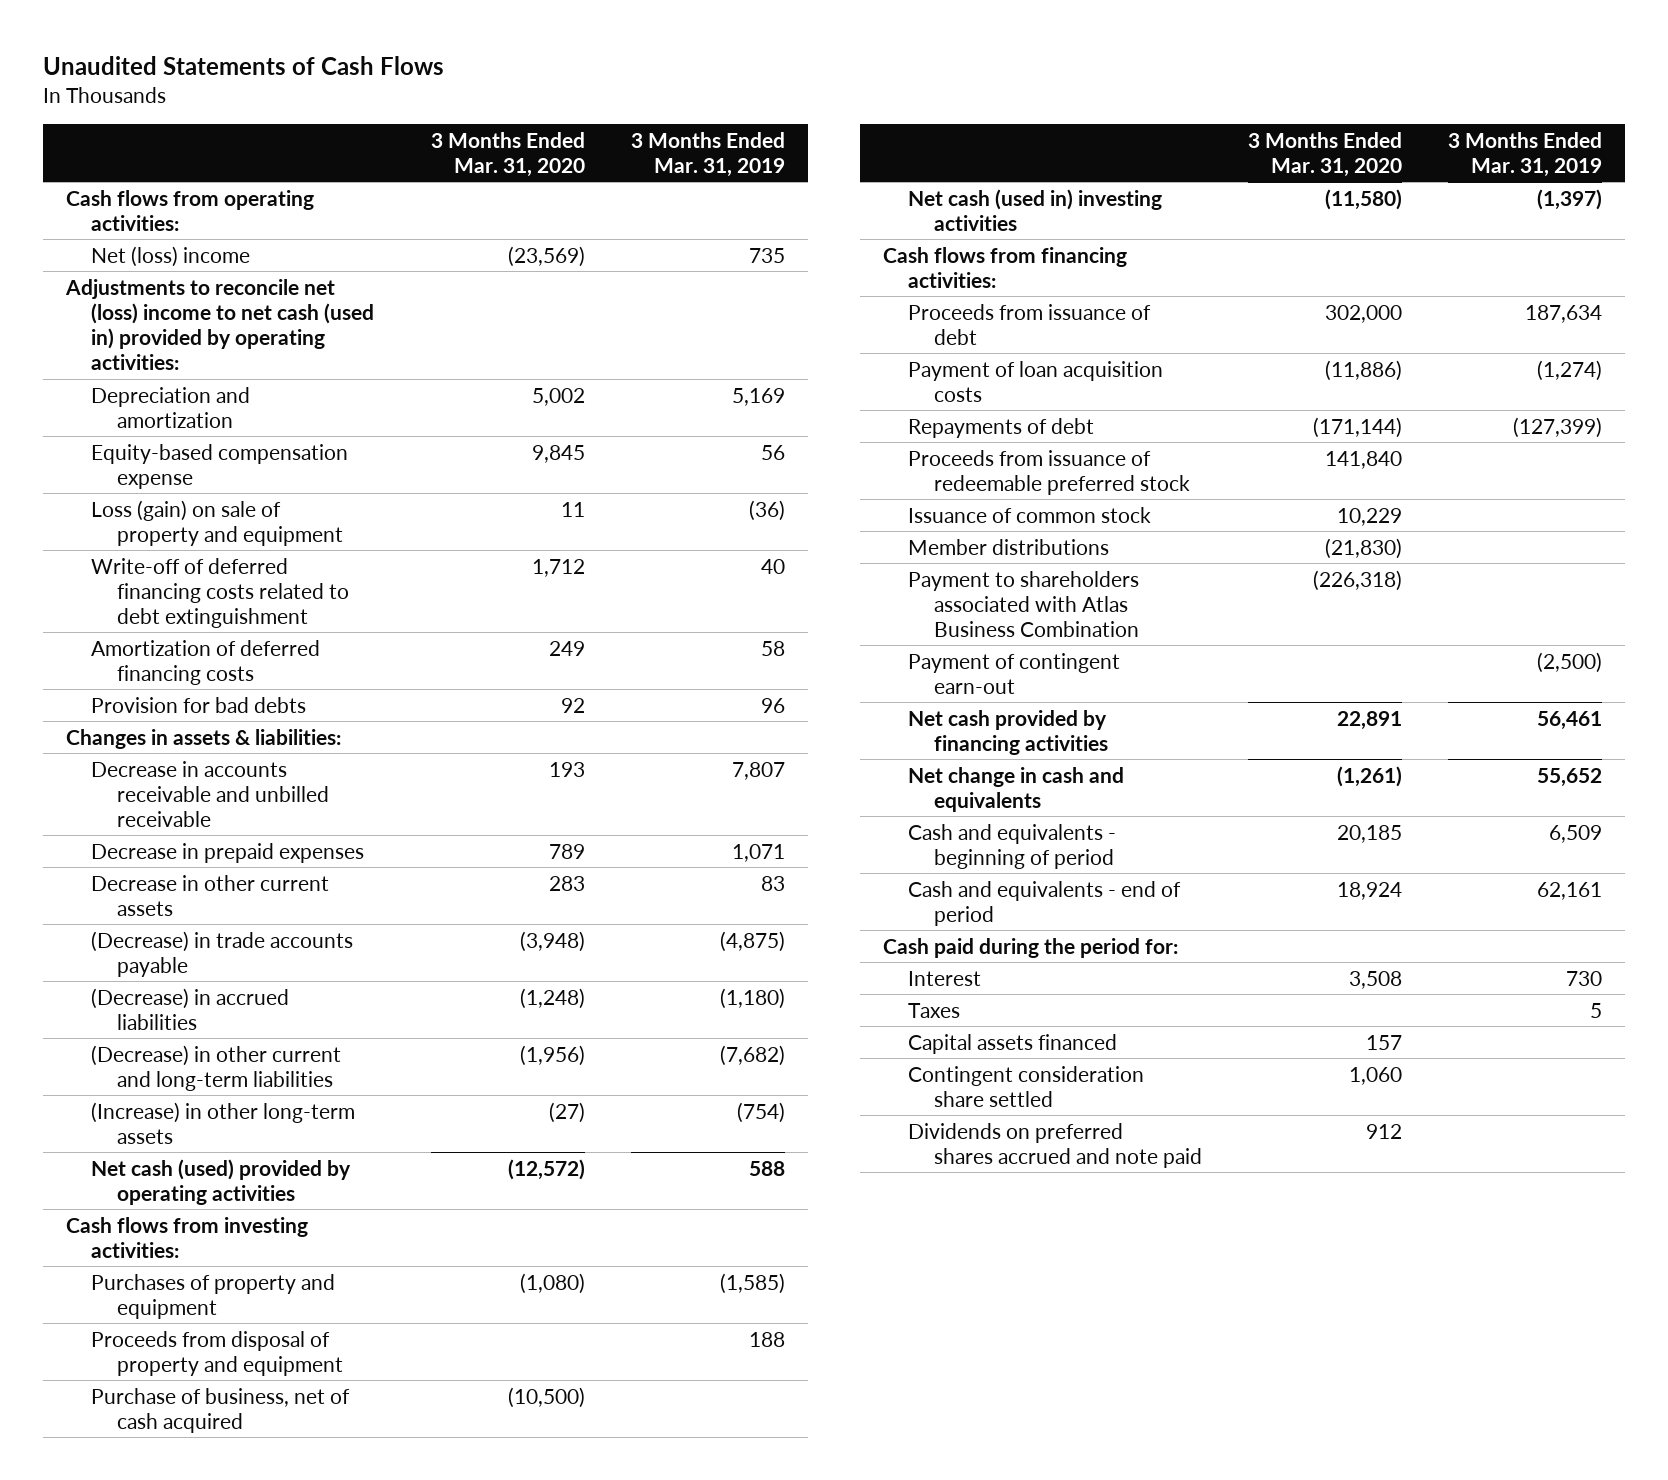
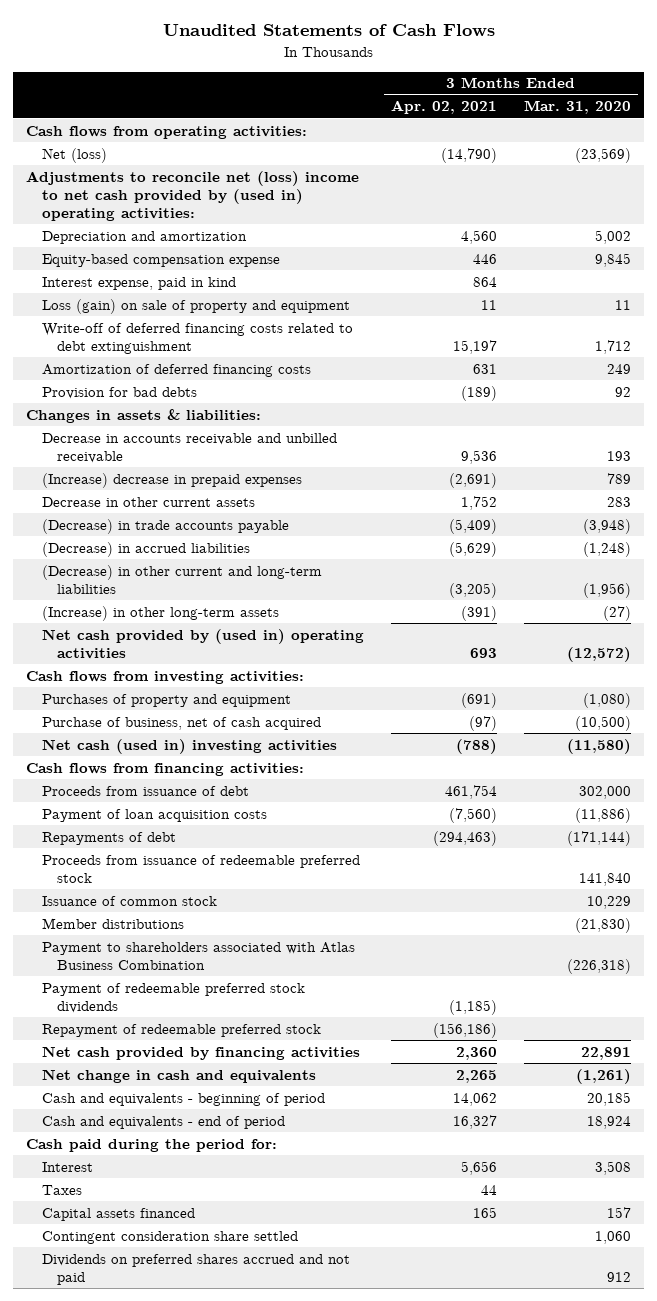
- | 3 Months Ended Mar. 31, 2020 | 3 Months Ended Mar. 31, 2019
+ | 3 Months Ended Apr. 02, 2021 | 3 Months Ended Mar. 31, 2020
- Net (loss) income | (23,569) | 735
- Adjustments to reconcile net (loss) income to net cash (used in) provided by operating activities:
+ Net (loss) | (14,790) | (23,569)
+ Adjustments to reconcile net (loss) income to net cash provided by (used in) operating activities:
+ Interest expense, paid in kind | 864 |
- Decrease in prepaid expenses | 789 | 1,071
+ (Increase) decrease in prepaid expenses | (2,691) | 789
- Net cash (used) provided by operating activities | (12,572) | 588
+ Net cash provided by (used in) operating activities | 693 | (12,572)
- Proceeds from disposal of property and equipment | | 188
- Payment of contingent earn-out | | (2,500)
+ Payment of redeemable preferred stock dividends | (1,185) |
+ Repayment of redeemable preferred stock | (156,186) |
- Dividends on preferred shares accrued and note paid | 912 |
+ Dividends on preferred shares accrued and not paid | | 912

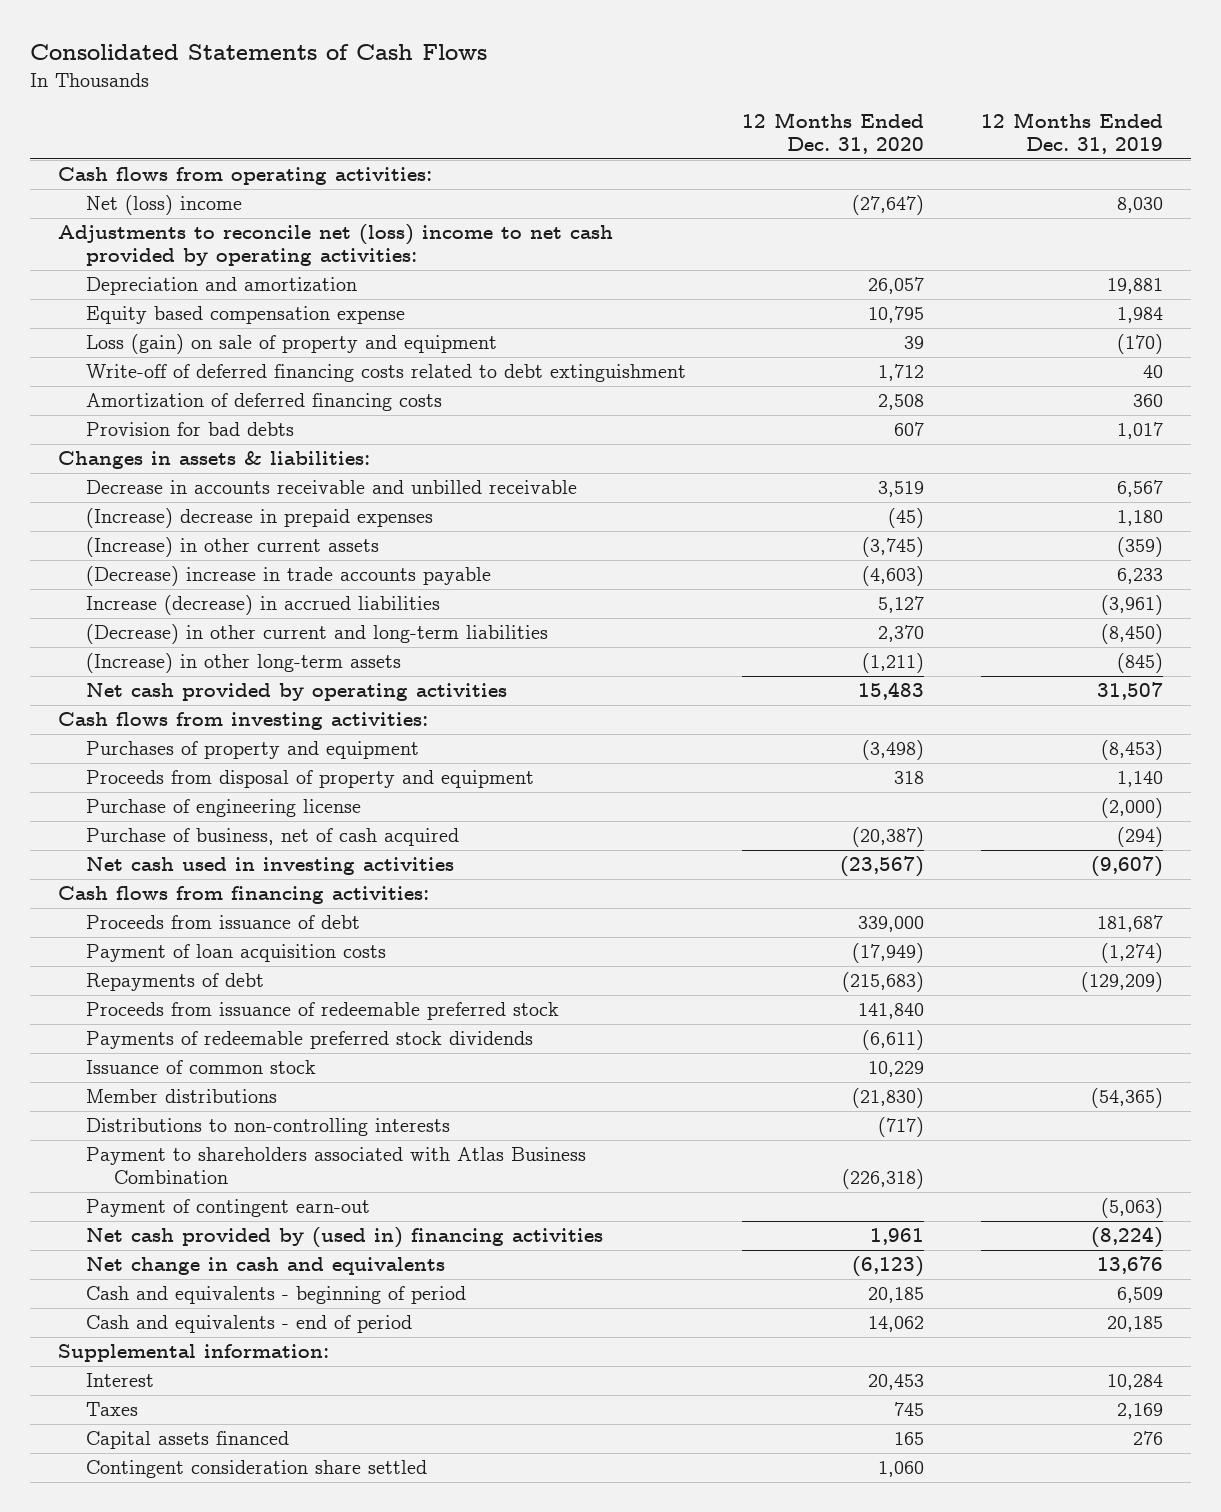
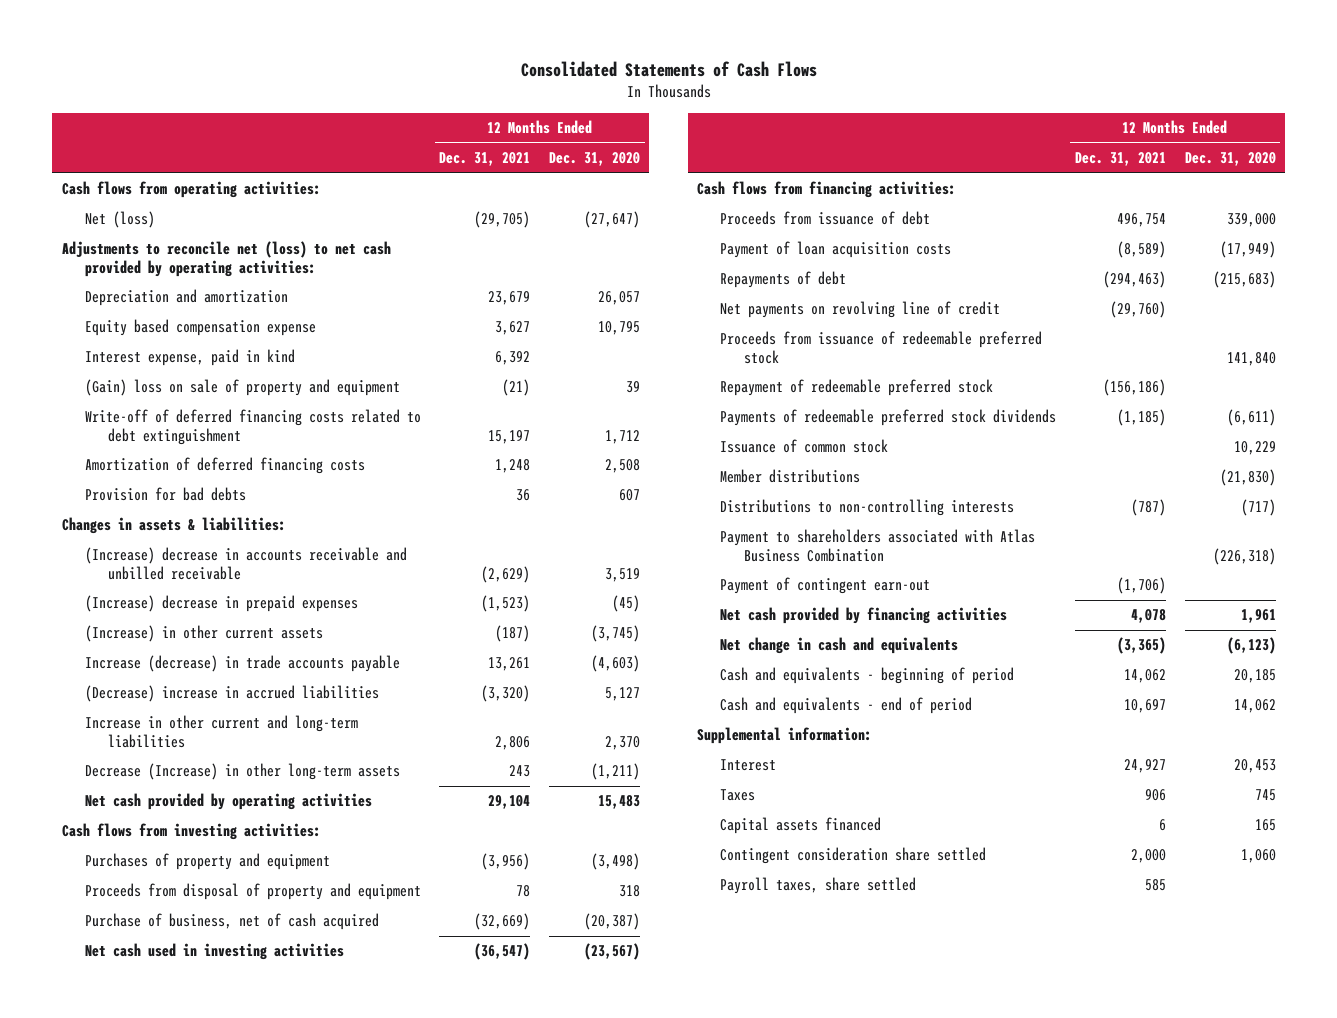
- | 12 Months Ended Dec. 31, 2020 | 12 Months Ended Dec. 31, 2019
+ | 12 Months Ended Dec. 31, 2021 | 12 Months Ended Dec. 31, 2020
- Net (loss) income | (27,647) | 8,030
- Adjustments to reconcile net (loss) income to net cash provided by operating activities:
+ Net (loss) | (29,705) | (27,647)
+ Adjustments to reconcile net (loss) to net cash provided by operating activities:
- Loss (gain) on sale of property and equipment | 39 | (170)
+ Interest expense, paid in kind | 6,392 |
+ (Gain) loss on sale of property and equipment | (21) | 39
- Decrease in accounts receivable and unbilled receivable | 3,519 | 6,567
+ (Increase) decrease in accounts receivable and unbilled receivable | (2,629) | 3,519
- (Decrease) increase in trade accounts payable | (4,603) | 6,233
- Increase (decrease) in accrued liabilities | 5,127 | (3,961)
- (Decrease) in other current and long-term liabilities | 2,370 | (8,450)
- (Increase) in other long-term assets | (1,211) | (845)
+ Increase (decrease) in trade accounts payable | 13,261 | (4,603)
+ (Decrease) increase in accrued liabilities | (3,320) | 5,127
+ Increase in other current and long-term liabilities | 2,806 | 2,370
+ Decrease (Increase) in other long-term assets | 243 | (1,211)
- Purchase of engineering license | | (2,000)
+ Net payments on revolving line of credit | (29,760) |
+ Repayment of redeemable preferred stock | (156,186) |
- Net cash provided by (used in) financing activities | 1,961 | (8,224)
+ Net cash provided by financing activities | 4,078 | 1,961
+ Payroll taxes, share settled | 585 |

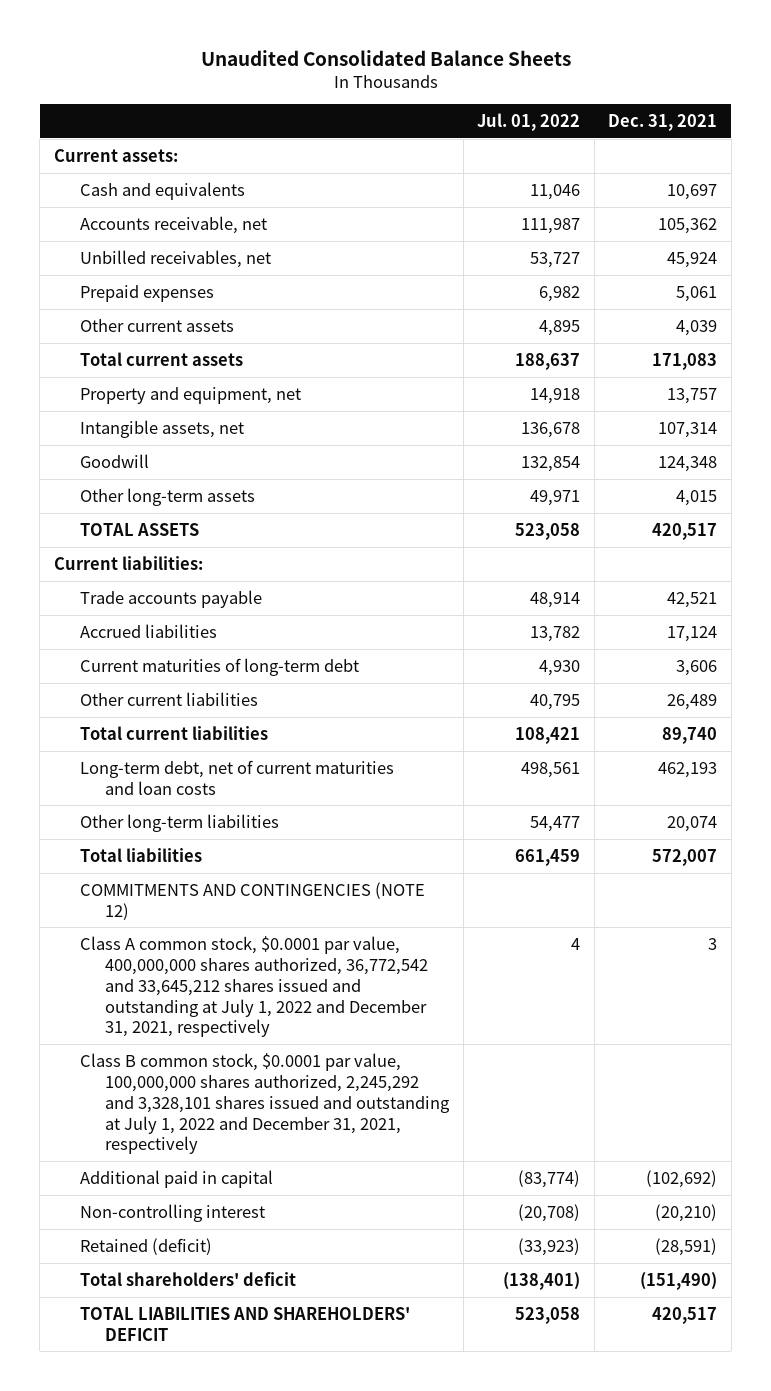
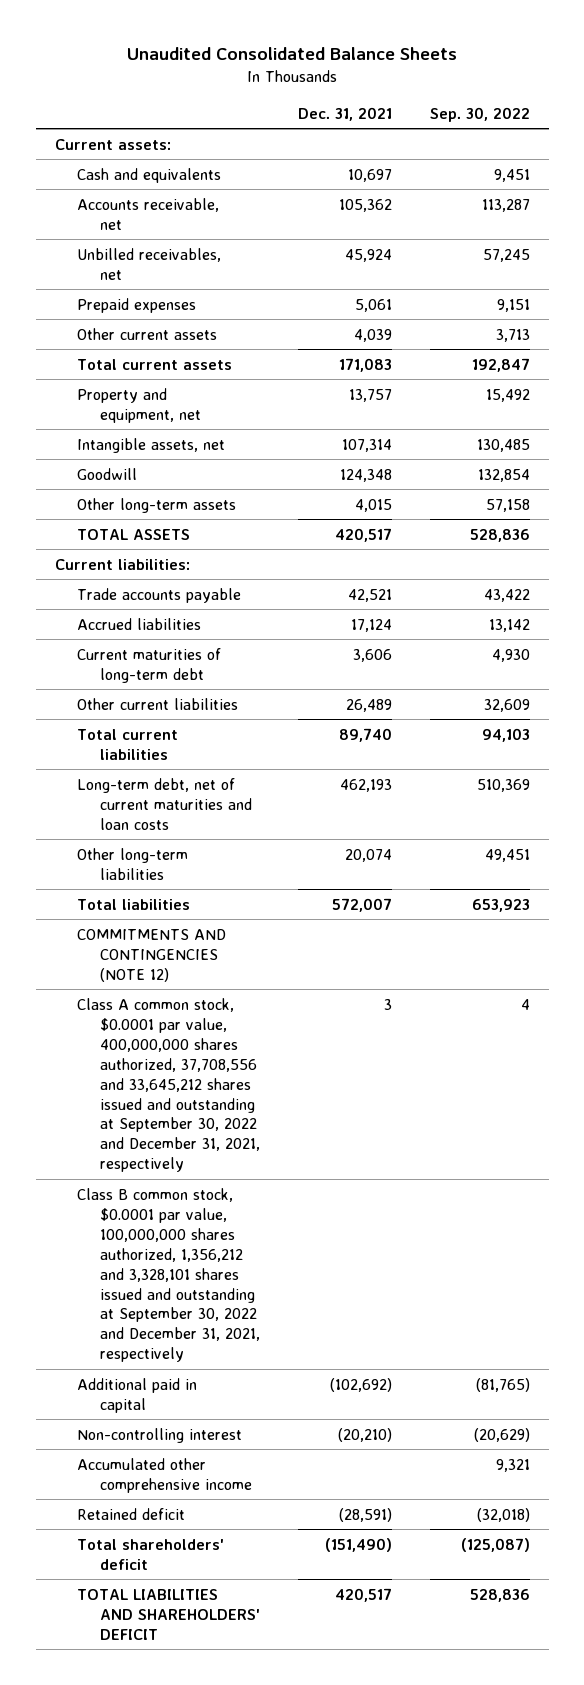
- | Jul. 01, 2022 | Dec. 31, 2021
+ | Dec. 31, 2021 | Sep. 30, 2022
- Class A common stock, $0.0001 par value, 400,000,000 shares authorized, 36,772,542 and 33,645,212 shares issued and outstanding at July 1, 2022 and December 31, 2021, respectively | 4 | 3
- Class B common stock, $0.0001 par value, 100,000,000 shares authorized, 2,245,292 and 3,328,101 shares issued and outstanding at July 1, 2022 and December 31, 2021, respectively
+ Class A common stock, $0.0001 par value, 400,000,000 shares authorized, 37,708,556 and 33,645,212 shares issued and outstanding at September 30, 2022 and December 31, 2021, respectively | 3 | 4
+ Class B common stock, $0.0001 par value, 100,000,000 shares authorized, 1,356,212 and 3,328,101 shares issued and outstanding at September 30, 2022 and December 31, 2021, respectively
- Retained (deficit) | (33,923) | (28,591)
+ Accumulated other comprehensive income | | 9,321
+ Retained deficit | (28,591) | (32,018)

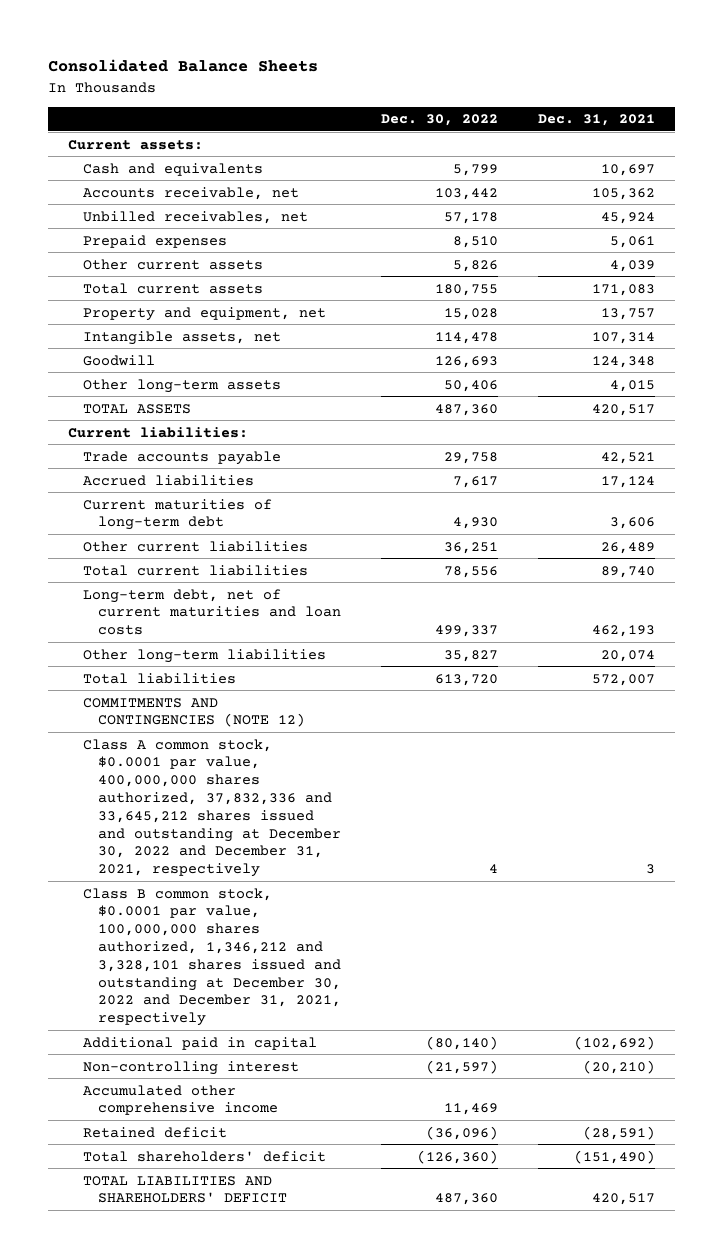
- Unaudited Consolidated Balance Sheets
+ Consolidated Balance Sheets
- | Dec. 31, 2021 | Sep. 30, 2022
+ | Dec. 30, 2022 | Dec. 31, 2021
- Class A common stock, $0.0001 par value, 400,000,000 shares authorized, 37,708,556 and 33,645,212 shares issued and outstanding at September 30, 2022 and December 31, 2021, respectively | 3 | 4
- Class B common stock, $0.0001 par value, 100,000,000 shares authorized, 1,356,212 and 3,328,101 shares issued and outstanding at September 30, 2022 and December 31, 2021, respectively
+ Class A common stock, $0.0001 par value, 400,000,000 shares authorized, 37,832,336 and 33,645,212 shares issued and outstanding at December 30, 2022 and December 31, 2021, respectively | 4 | 3
+ Class B common stock, $0.0001 par value, 100,000,000 shares authorized, 1,346,212 and 3,328,101 shares issued and outstanding at December 30, 2022 and December 31, 2021, respectively

